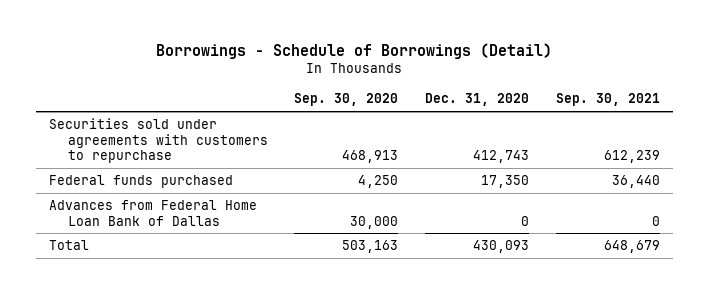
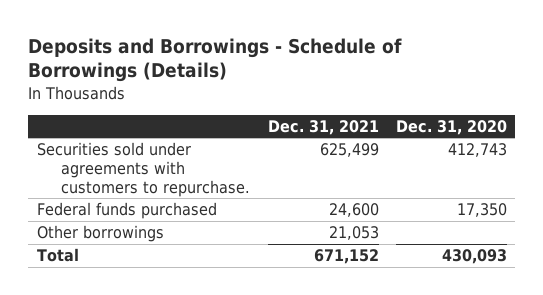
- Borrowings - Schedule of Borrowings (Detail)
+ Deposits and Borrowings - Schedule of Borrowings (Details)
- | Sep. 30, 2020 | Dec. 31, 2020 | Sep. 30, 2021
+ | Dec. 31, 2021 | Dec. 31, 2020
- Securities sold under agreements with customers to repurchase | 468,913 | 412,743 | 612,239
+ Securities sold under agreements with customers to repurchase. | 625,499 | 412,743
- Advances from Federal Home Loan Bank of Dallas | 30,000 | 0 | 0
+ Other borrowings | 21,053 |

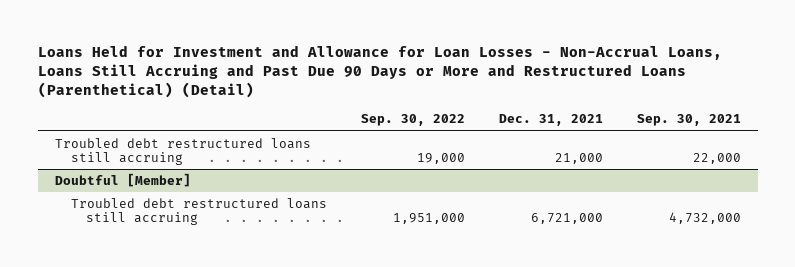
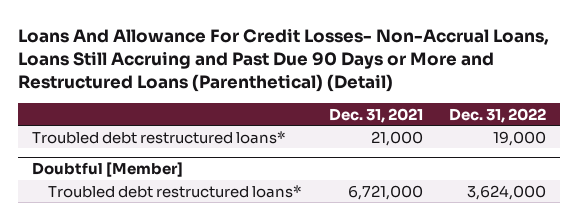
- Loans Held for Investment and Allowance for Loan Losses - Non-Accrual Loans, Loans Still Accruing and Past Due 90 Days or More and Restructured Loans (Parenthetical) (Detail)
+ Loans And Allowance For Credit Losses- Non-Accrual Loans, Loans Still Accruing and Past Due 90 Days or More and Restructured Loans (Parenthetical) (Detail)
- | Sep. 30, 2022 | Dec. 31, 2021 | Sep. 30, 2021
+ | Dec. 31, 2021 | Dec. 31, 2022
- Troubled debt restructured loans still accruing | 19,000 | 21,000 | 22,000
+ Troubled debt restructured loans* | 21,000 | 19,000
@ Doubtful [Member]
- Troubled debt restructured loans still accruing | 1,951,000 | 6,721,000 | 4,732,000
+ Troubled debt restructured loans* | 6,721,000 | 3,624,000

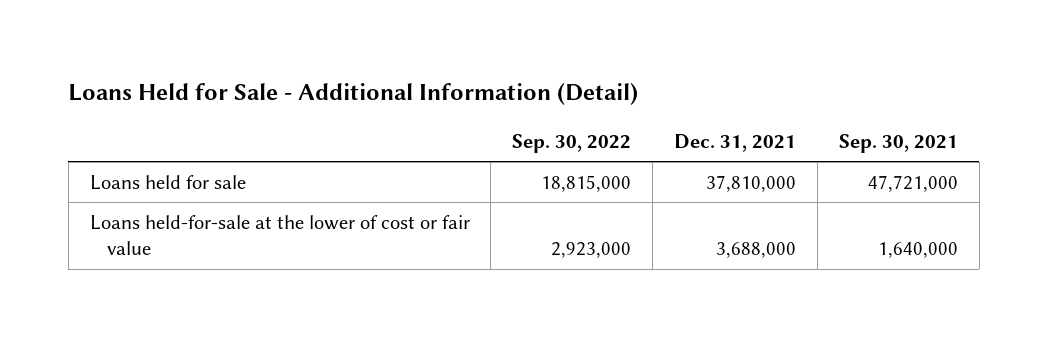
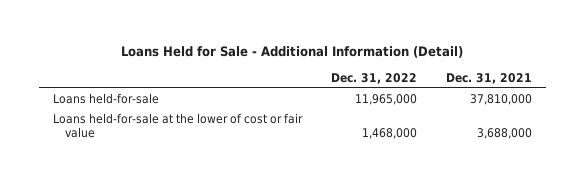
- | Sep. 30, 2022 | Dec. 31, 2021 | Sep. 30, 2021
+ | Dec. 31, 2022 | Dec. 31, 2021
- Loans held for sale | 18,815,000 | 37,810,000 | 47,721,000
+ Loans held-for-sale | 11,965,000 | 37,810,000

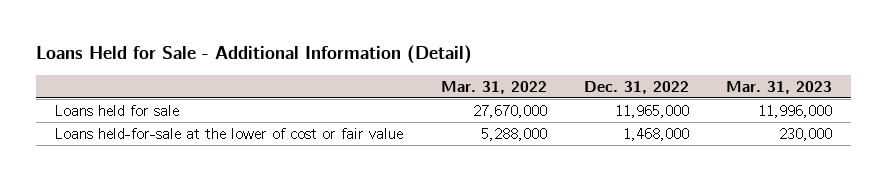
- | Dec. 31, 2022 | Dec. 31, 2021
+ | Mar. 31, 2022 | Dec. 31, 2022 | Mar. 31, 2023
- Loans held-for-sale | 11,965,000 | 37,810,000
+ Loans held for sale | 27,670,000 | 11,965,000 | 11,996,000

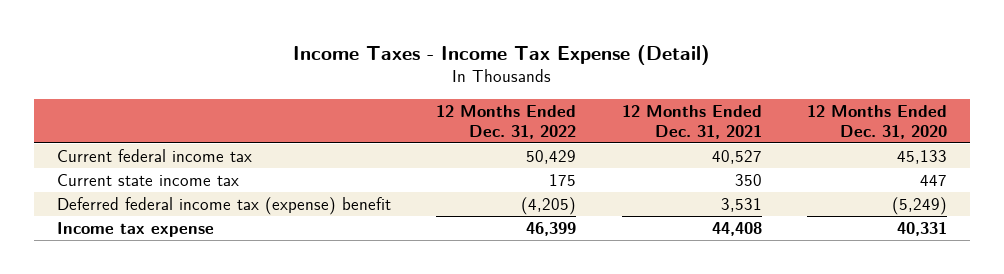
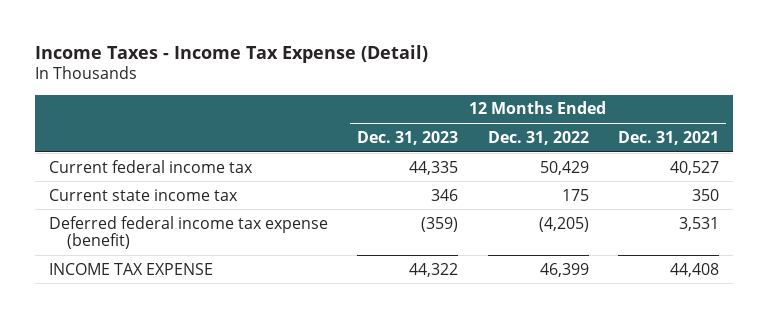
- | 12 Months Ended Dec. 31, 2022 | 12 Months Ended Dec. 31, 2021 | 12 Months Ended Dec. 31, 2020
+ | 12 Months Ended Dec. 31, 2023 | 12 Months Ended Dec. 31, 2022 | 12 Months Ended Dec. 31, 2021
- Deferred federal income tax (expense) benefit | (4,205) | 3,531 | (5,249)
- Income tax expense | 46,399 | 44,408 | 40,331
+ Deferred federal income tax expense (benefit) | (359) | (4,205) | 3,531
+ INCOME TAX EXPENSE | 44,322 | 46,399 | 44,408

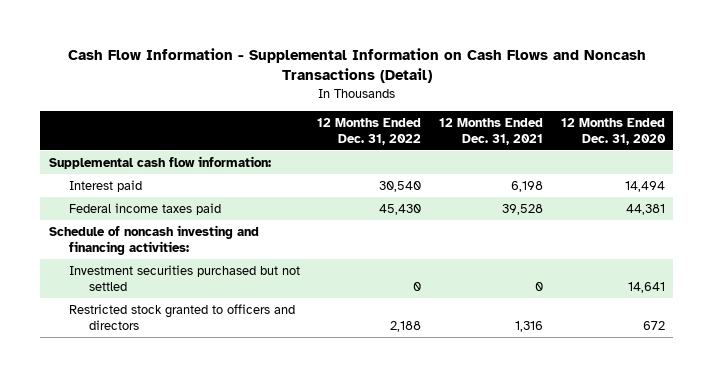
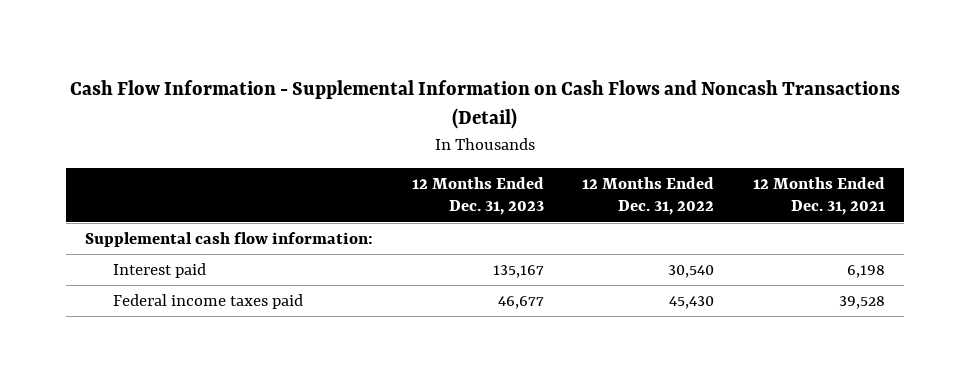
- | 12 Months Ended Dec. 31, 2022 | 12 Months Ended Dec. 31, 2021 | 12 Months Ended Dec. 31, 2020
+ | 12 Months Ended Dec. 31, 2023 | 12 Months Ended Dec. 31, 2022 | 12 Months Ended Dec. 31, 2021
- Schedule of noncash investing and financing activities:
- Investment securities purchased but not settled | 0 | 0 | 14,641
- Restricted stock granted to officers and directors | 2,188 | 1,316 | 672

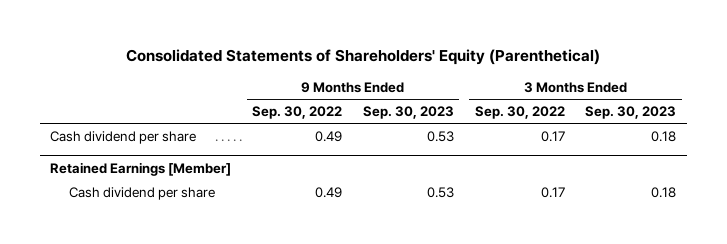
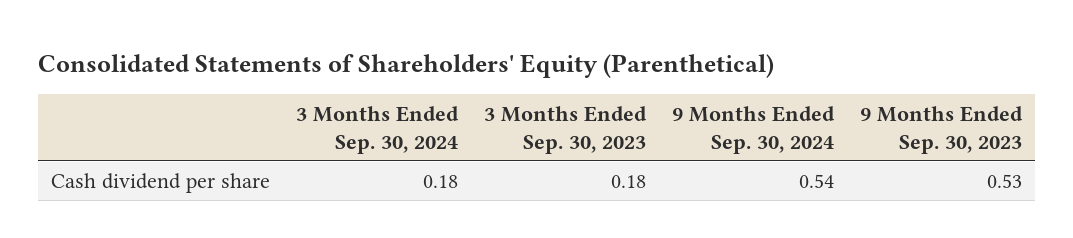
- | 9 Months Ended Sep. 30, 2022 | 9 Months Ended Sep. 30, 2023 | 3 Months Ended Sep. 30, 2022 | 3 Months Ended Sep. 30, 2023
+ | 3 Months Ended Sep. 30, 2024 | 3 Months Ended Sep. 30, 2023 | 9 Months Ended Sep. 30, 2024 | 9 Months Ended Sep. 30, 2023
- Retained Earnings [Member]
- Cash dividend per share | 0.49 | 0.53 | 0.17 | 0.18

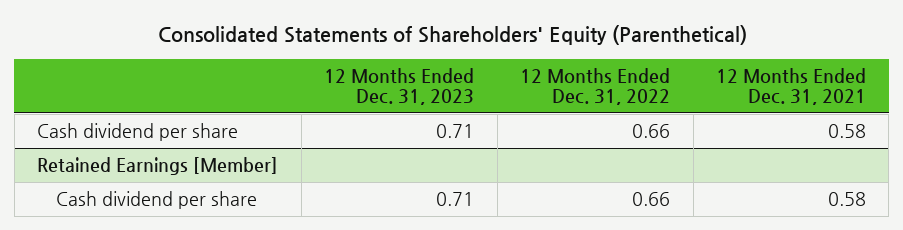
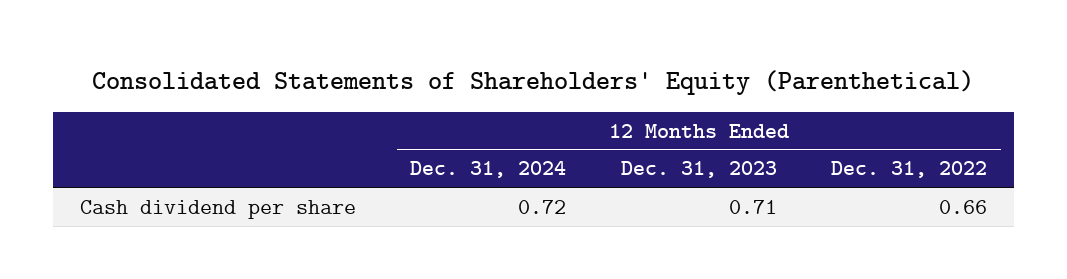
- | 12 Months Ended Dec. 31, 2023 | 12 Months Ended Dec. 31, 2022 | 12 Months Ended Dec. 31, 2021
+ | 12 Months Ended Dec. 31, 2024 | 12 Months Ended Dec. 31, 2023 | 12 Months Ended Dec. 31, 2022
- Retained Earnings [Member]
- Cash dividend per share | 0.71 | 0.66 | 0.58

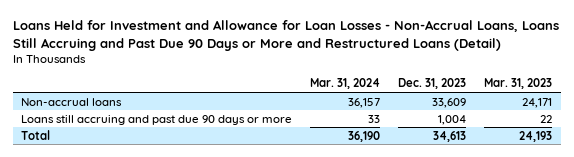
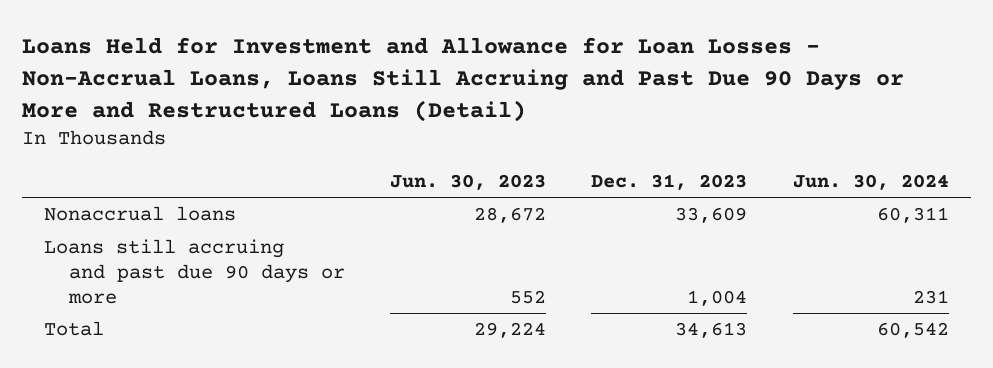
- | Mar. 31, 2024 | Dec. 31, 2023 | Mar. 31, 2023
+ | Jun. 30, 2023 | Dec. 31, 2023 | Jun. 30, 2024
- Non-accrual loans | 36,157 | 33,609 | 24,171
+ Nonaccrual loans | 28,672 | 33,609 | 60,311

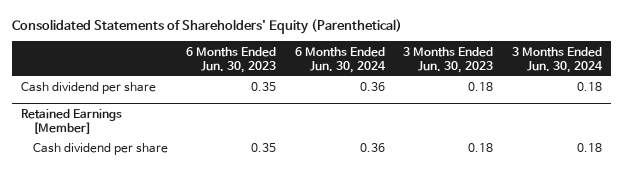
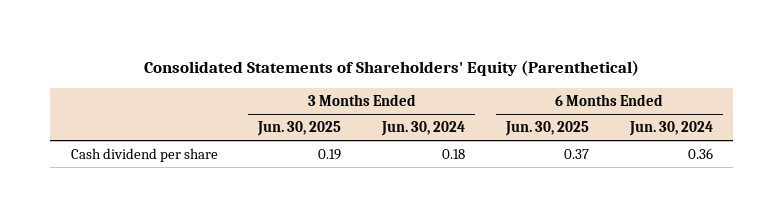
- | 6 Months Ended Jun. 30, 2023 | 6 Months Ended Jun. 30, 2024 | 3 Months Ended Jun. 30, 2023 | 3 Months Ended Jun. 30, 2024
+ | 3 Months Ended Jun. 30, 2025 | 3 Months Ended Jun. 30, 2024 | 6 Months Ended Jun. 30, 2025 | 6 Months Ended Jun. 30, 2024
- Retained Earnings [Member]
- Cash dividend per share | 0.35 | 0.36 | 0.18 | 0.18

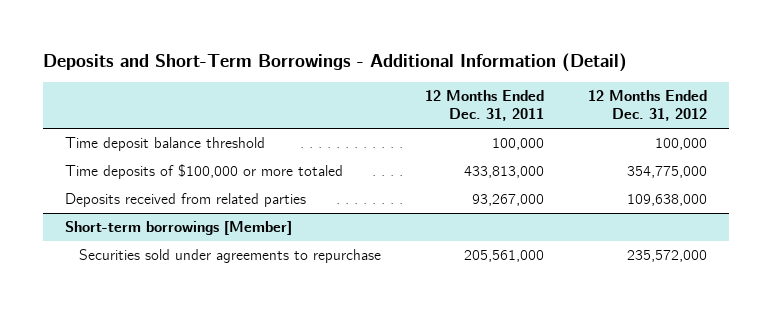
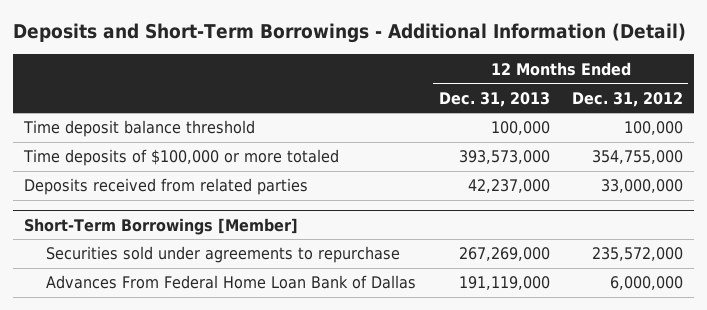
- | 12 Months Ended Dec. 31, 2011 | 12 Months Ended Dec. 31, 2012
+ | 12 Months Ended Dec. 31, 2013 | 12 Months Ended Dec. 31, 2012
- Time deposits of $100,000 or more totaled | 433,813,000 | 354,775,000
- Deposits received from related parties | 93,267,000 | 109,638,000
- Short-term borrowings [Member]
+ Time deposits of $100,000 or more totaled | 393,573,000 | 354,755,000
+ Deposits received from related parties | 42,237,000 | 33,000,000
+ Short-Term Borrowings [Member]
+ Advances From Federal Home Loan Bank of Dallas | 191,119,000 | 6,000,000

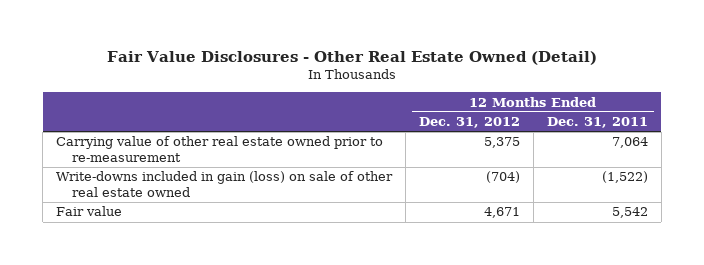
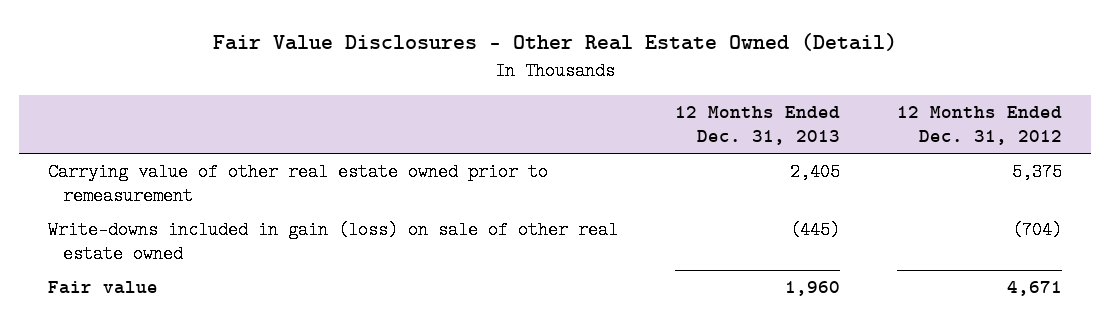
- | 12 Months Ended Dec. 31, 2012 | 12 Months Ended Dec. 31, 2011
+ | 12 Months Ended Dec. 31, 2013 | 12 Months Ended Dec. 31, 2012
- Carrying value of other real estate owned prior to re-measurement | 5,375 | 7,064
+ Carrying value of other real estate owned prior to remeasurement | 2,405 | 5,375

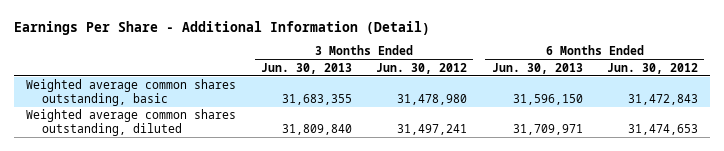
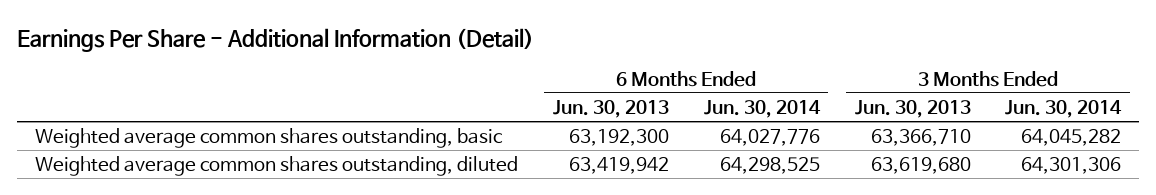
- | 3 Months Ended Jun. 30, 2013 | 3 Months Ended Jun. 30, 2012 | 6 Months Ended Jun. 30, 2013 | 6 Months Ended Jun. 30, 2012
+ | 6 Months Ended Jun. 30, 2013 | 6 Months Ended Jun. 30, 2014 | 3 Months Ended Jun. 30, 2013 | 3 Months Ended Jun. 30, 2014
- Weighted average common shares outstanding, basic | 31,683,355 | 31,478,980 | 31,596,150 | 31,472,843
- Weighted average common shares outstanding, diluted | 31,809,840 | 31,497,241 | 31,709,971 | 31,474,653
+ Weighted average common shares outstanding, basic | 63,192,300 | 64,027,776 | 63,366,710 | 64,045,282
+ Weighted average common shares outstanding, diluted | 63,419,942 | 64,298,525 | 63,619,680 | 64,301,306

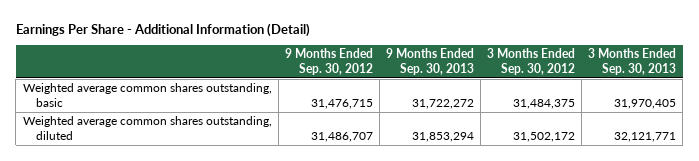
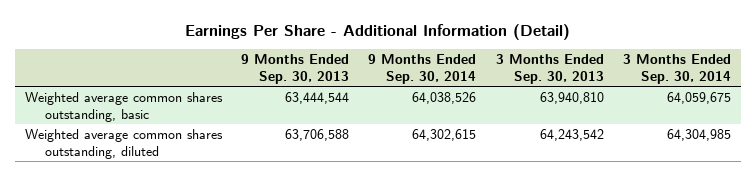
- | 9 Months Ended Sep. 30, 2012 | 9 Months Ended Sep. 30, 2013 | 3 Months Ended Sep. 30, 2012 | 3 Months Ended Sep. 30, 2013
+ | 9 Months Ended Sep. 30, 2013 | 9 Months Ended Sep. 30, 2014 | 3 Months Ended Sep. 30, 2013 | 3 Months Ended Sep. 30, 2014
- Weighted average common shares outstanding, basic | 31,476,715 | 31,722,272 | 31,484,375 | 31,970,405
- Weighted average common shares outstanding, diluted | 31,486,707 | 31,853,294 | 31,502,172 | 32,121,771
+ Weighted average common shares outstanding, basic | 63,444,544 | 64,038,526 | 63,940,810 | 64,059,675
+ Weighted average common shares outstanding, diluted | 63,706,588 | 64,302,615 | 64,243,542 | 64,304,985

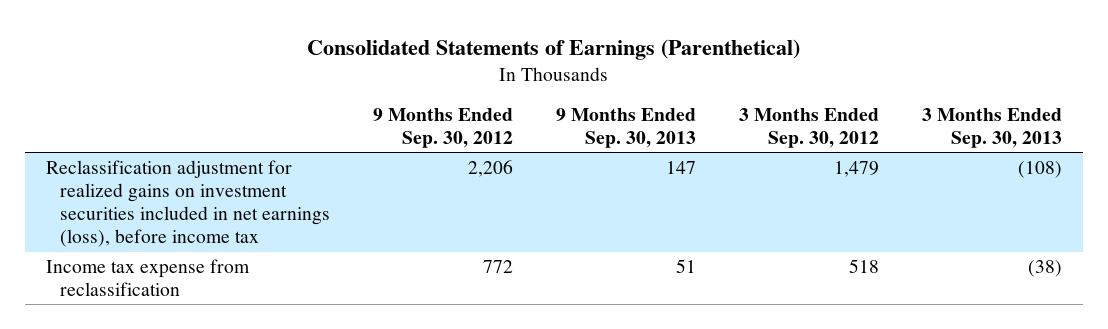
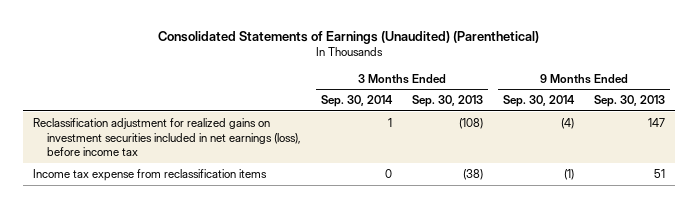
- Consolidated Statements of Earnings (Parenthetical)
+ Consolidated Statements of Earnings (Unaudited) (Parenthetical)
- | 9 Months Ended Sep. 30, 2012 | 9 Months Ended Sep. 30, 2013 | 3 Months Ended Sep. 30, 2012 | 3 Months Ended Sep. 30, 2013
+ | 3 Months Ended Sep. 30, 2014 | 3 Months Ended Sep. 30, 2013 | 9 Months Ended Sep. 30, 2014 | 9 Months Ended Sep. 30, 2013
- Income tax expense from reclassification | 772 | 51 | 518 | (38)
+ Income tax expense from reclassification items | 0 | (38) | (1) | 51

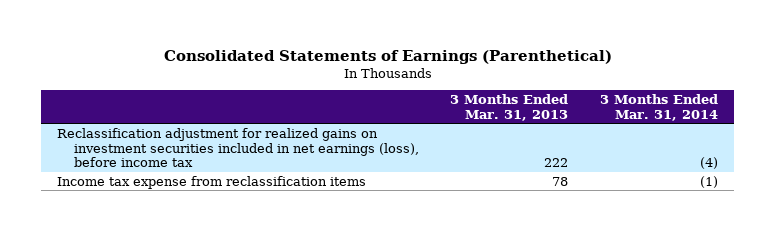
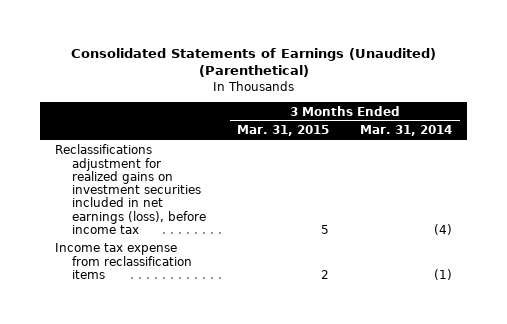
- Consolidated Statements of Earnings (Parenthetical)
+ Consolidated Statements of Earnings (Unaudited) (Parenthetical)
- | 3 Months Ended Mar. 31, 2013 | 3 Months Ended Mar. 31, 2014
+ | 3 Months Ended Mar. 31, 2015 | 3 Months Ended Mar. 31, 2014
- Reclassification adjustment for realized gains on investment securities included in net earnings (loss), before income tax | 222 | (4)
+ Reclassifications adjustment for realized gains on investment securities included in net earnings (loss), before income tax | 5 | (4)

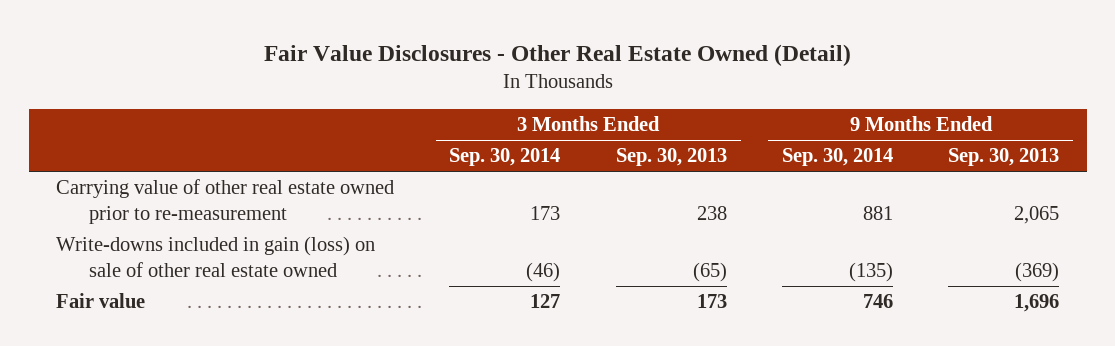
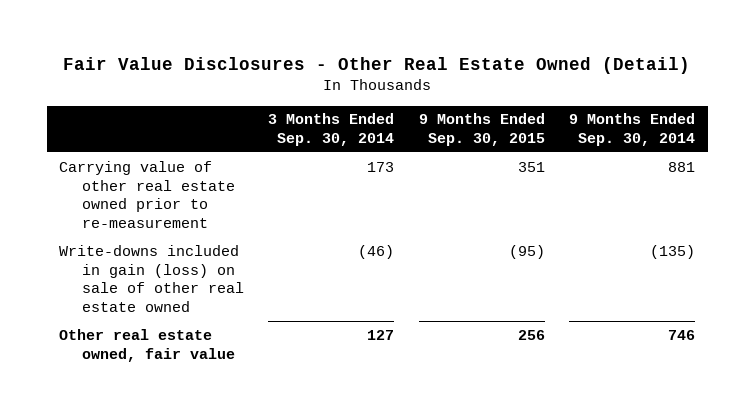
- | 3 Months Ended Sep. 30, 2014 | 3 Months Ended Sep. 30, 2013 | 9 Months Ended Sep. 30, 2014 | 9 Months Ended Sep. 30, 2013
+ | 3 Months Ended Sep. 30, 2014 | 9 Months Ended Sep. 30, 2015 | 9 Months Ended Sep. 30, 2014
- Fair value | 127 | 173 | 746 | 1,696
+ Other real estate owned, fair value | 127 | 256 | 746

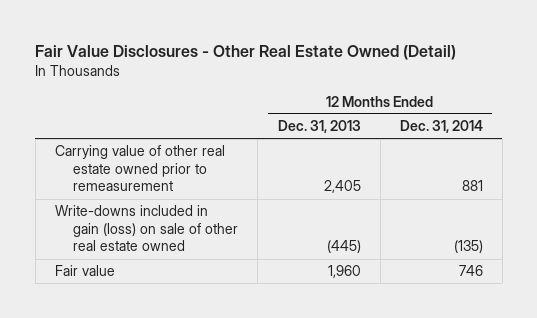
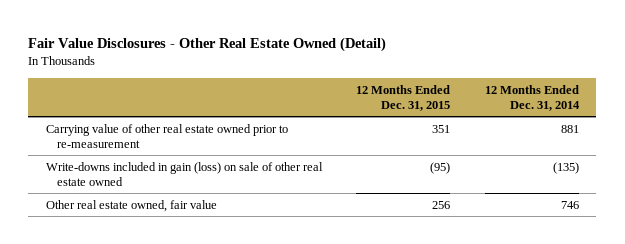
- | 12 Months Ended Dec. 31, 2013 | 12 Months Ended Dec. 31, 2014
+ | 12 Months Ended Dec. 31, 2015 | 12 Months Ended Dec. 31, 2014
- Carrying value of other real estate owned prior to remeasurement | 2,405 | 881
+ Carrying value of other real estate owned prior to re-measurement | 351 | 881
- Fair value | 1,960 | 746
+ Other real estate owned, fair value | 256 | 746

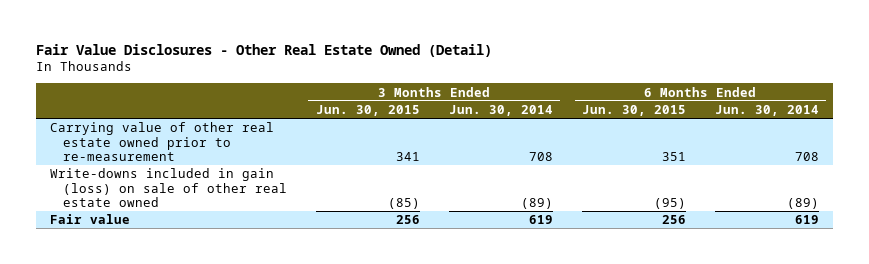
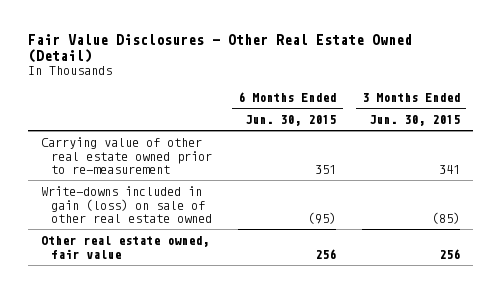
- | 3 Months Ended Jun. 30, 2015 | 3 Months Ended Jun. 30, 2014 | 6 Months Ended Jun. 30, 2015 | 6 Months Ended Jun. 30, 2014
+ | 6 Months Ended Jun. 30, 2015 | 3 Months Ended Jun. 30, 2015
- Fair value | 256 | 619 | 256 | 619
+ Other real estate owned, fair value | 256 | 256

